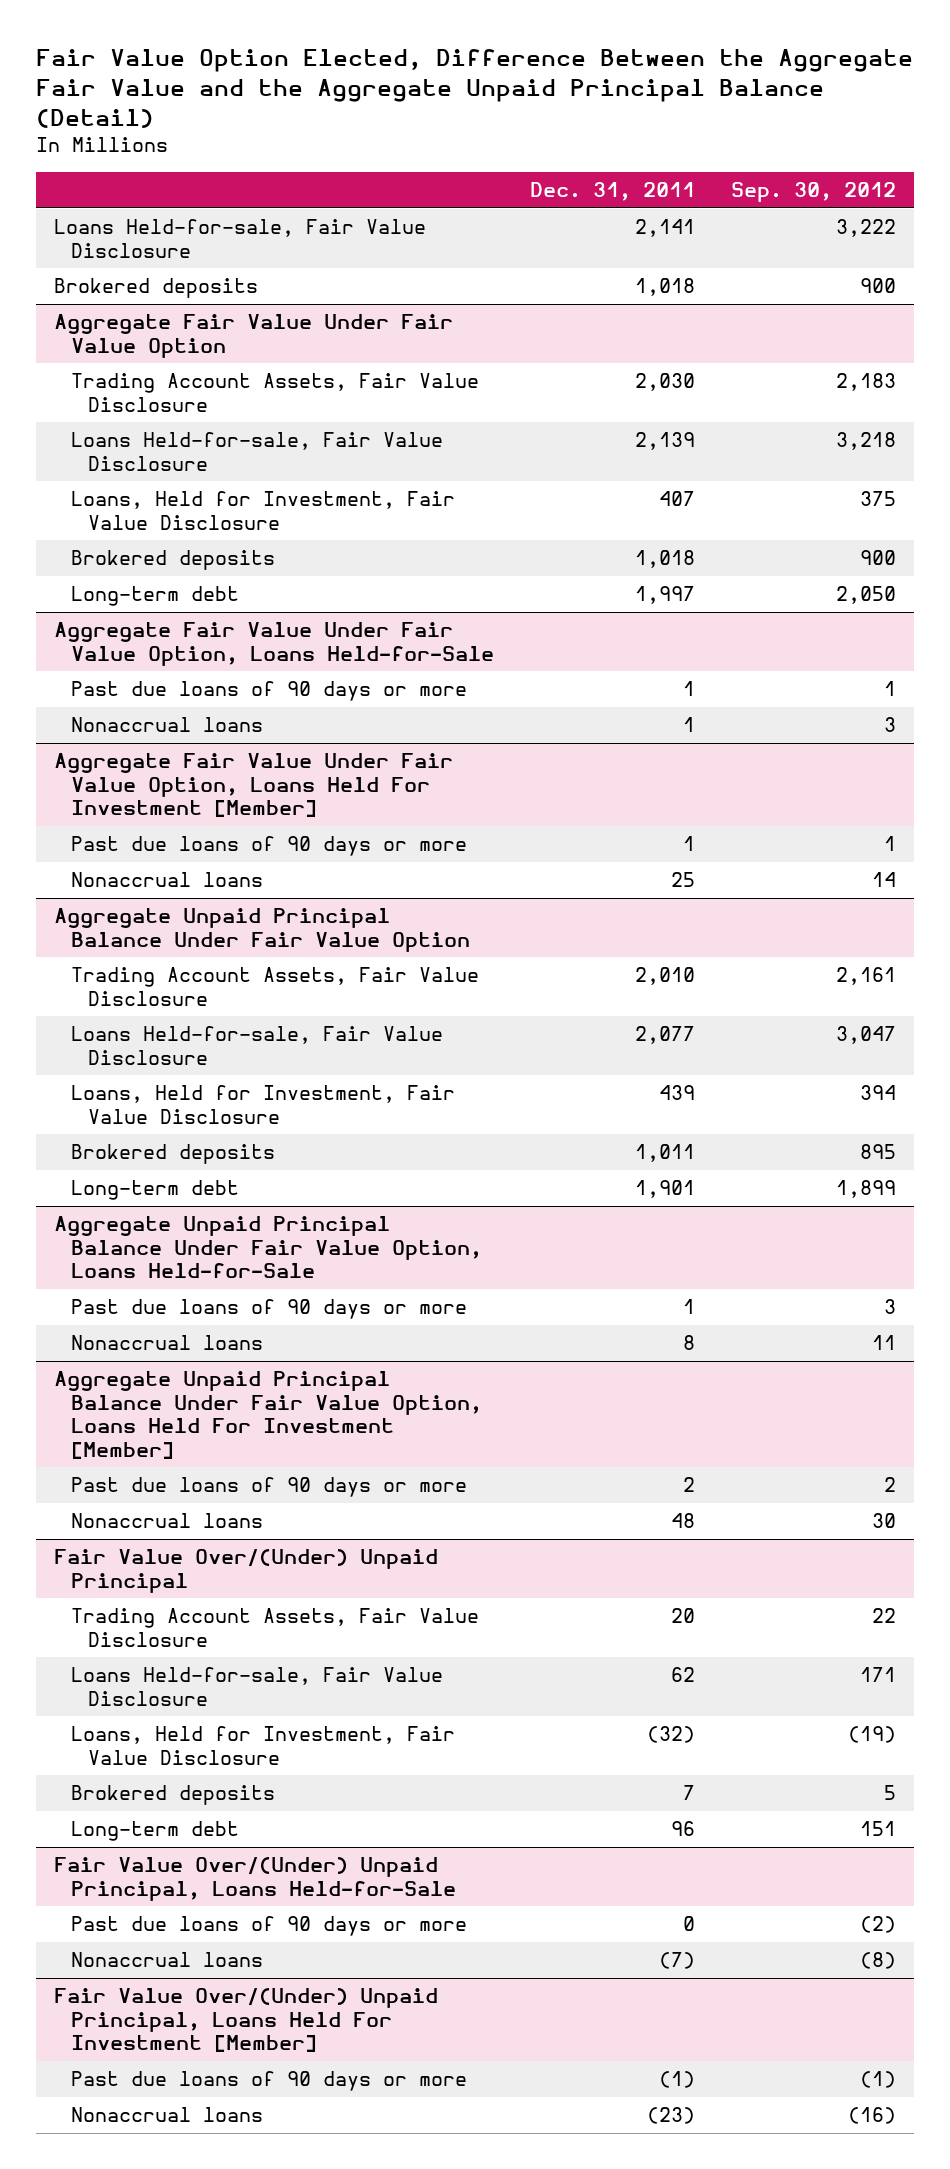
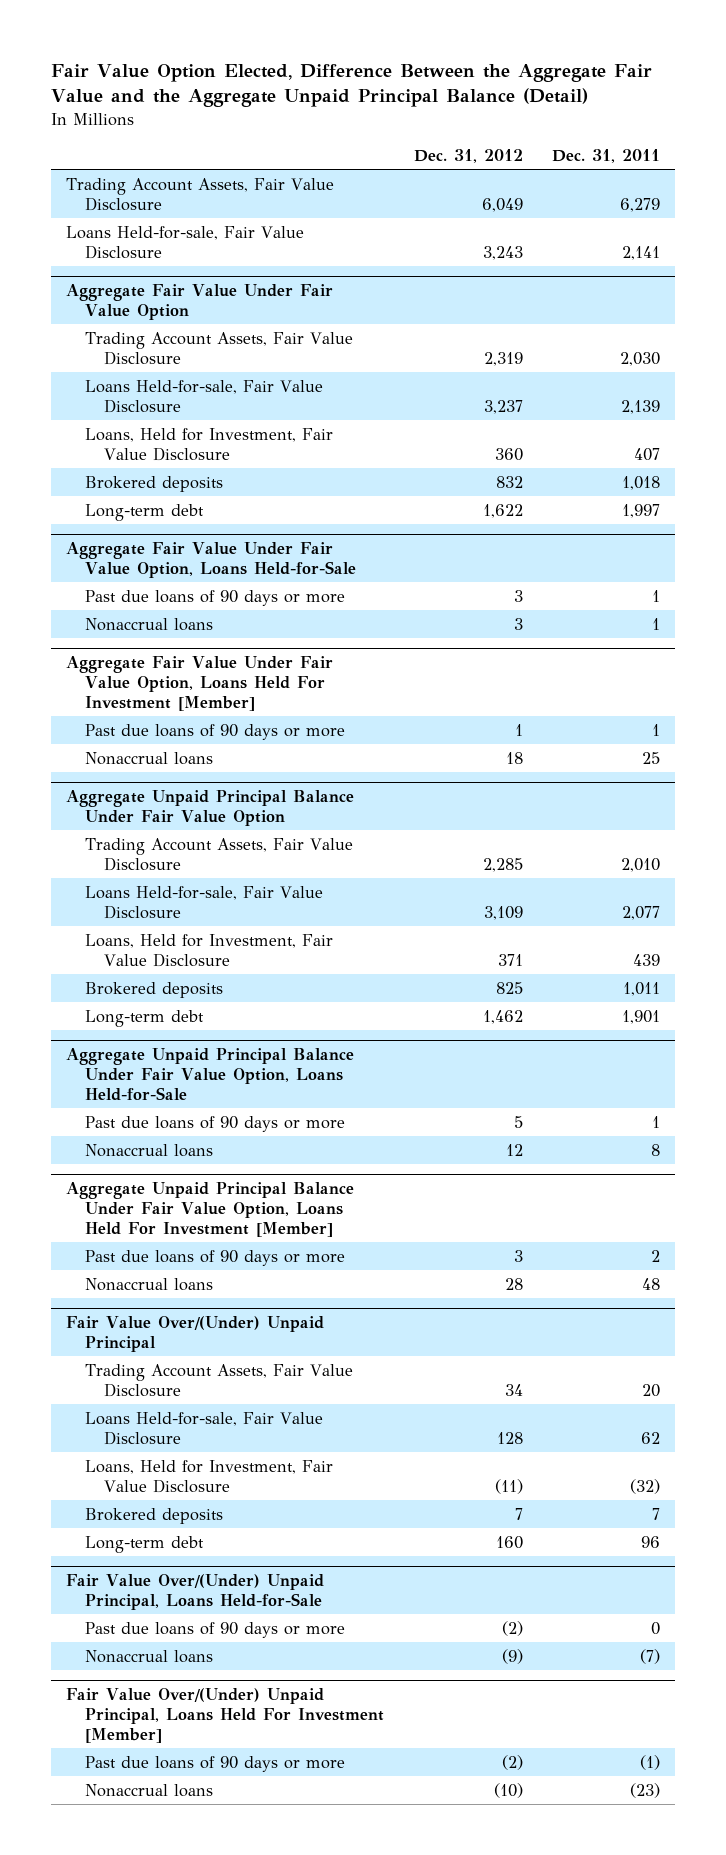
- | Dec. 31, 2011 | Sep. 30, 2012
+ | Dec. 31, 2012 | Dec. 31, 2011
+ Trading Account Assets, Fair Value Disclosure | 6,049 | 6,279
- Brokered deposits | 1,018 | 900

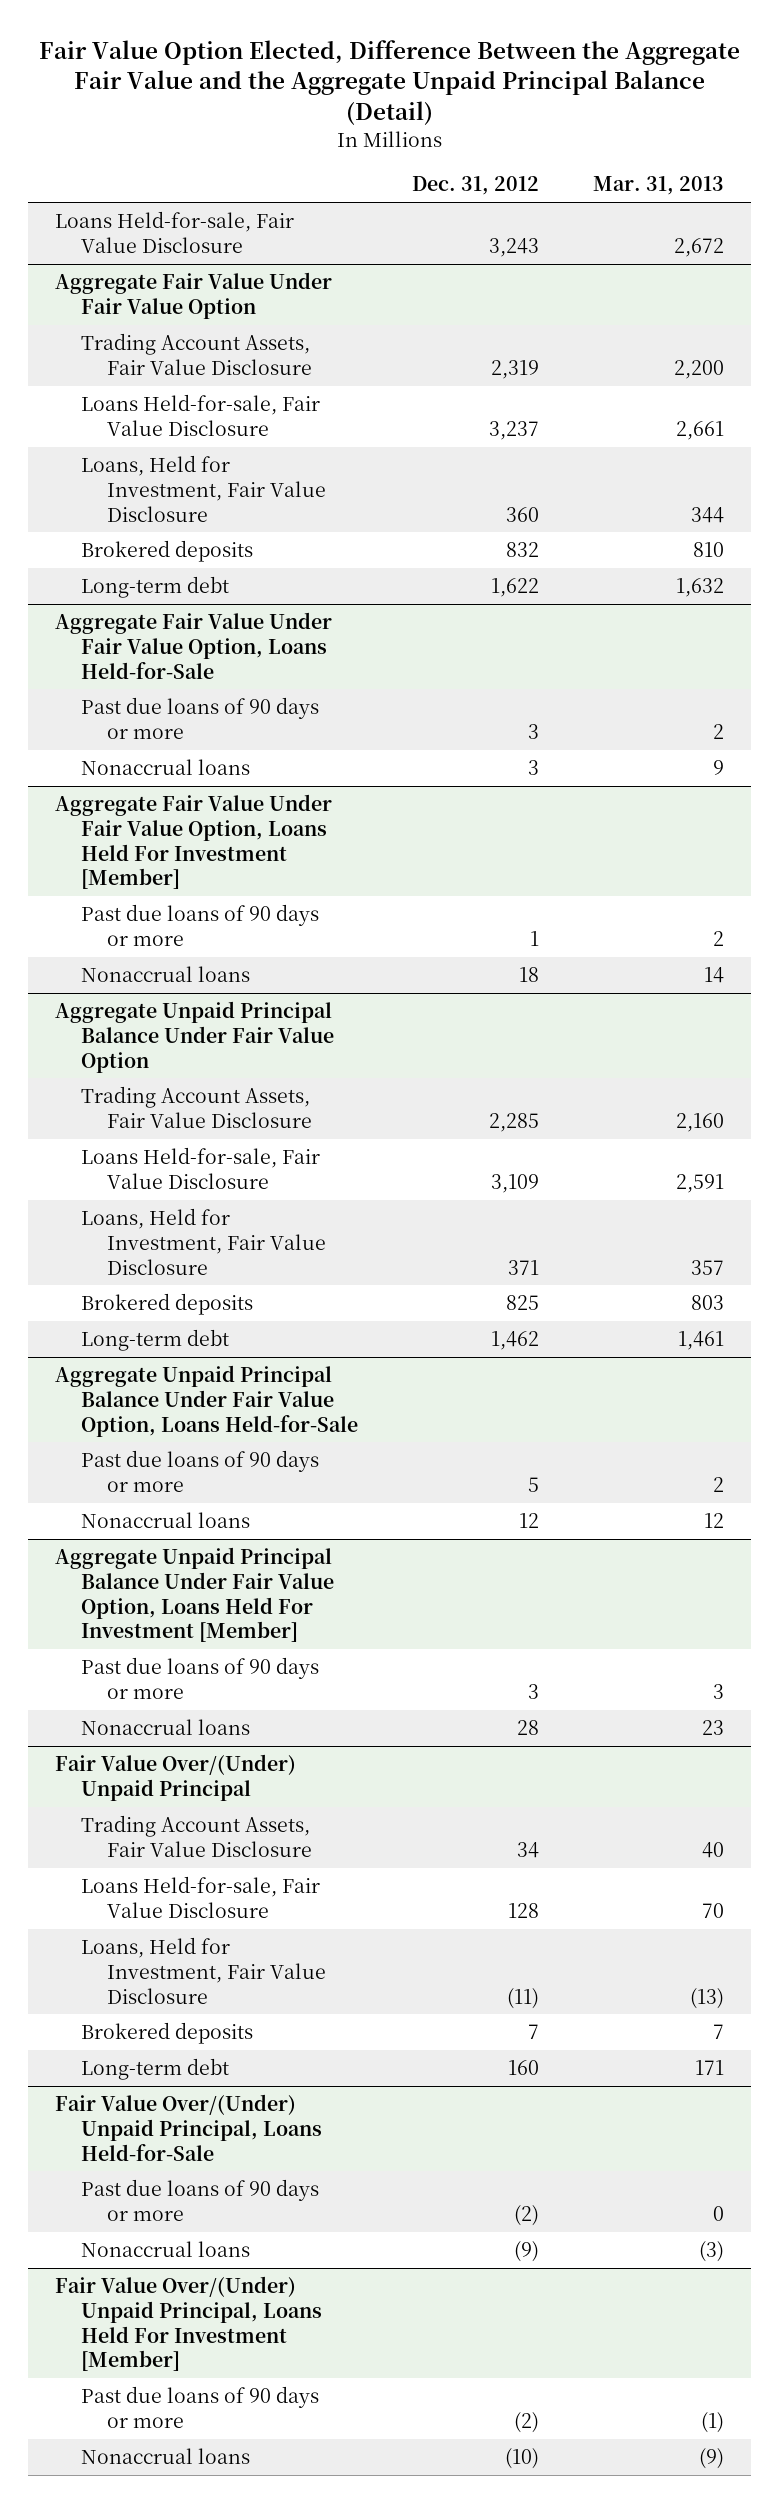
- | Dec. 31, 2012 | Dec. 31, 2011
+ | Dec. 31, 2012 | Mar. 31, 2013
- Trading Account Assets, Fair Value Disclosure | 6,049 | 6,279

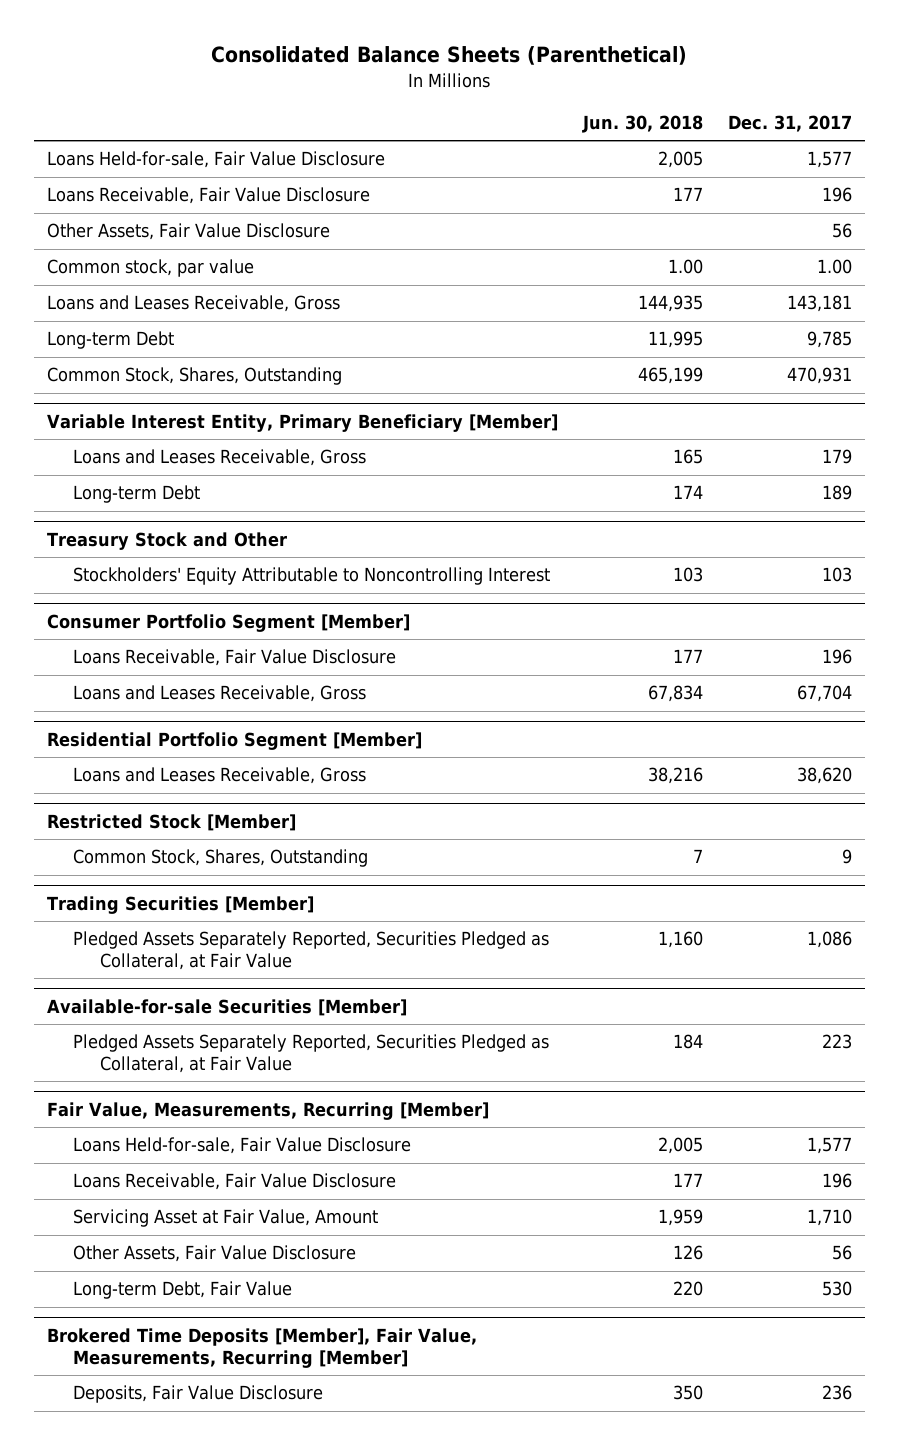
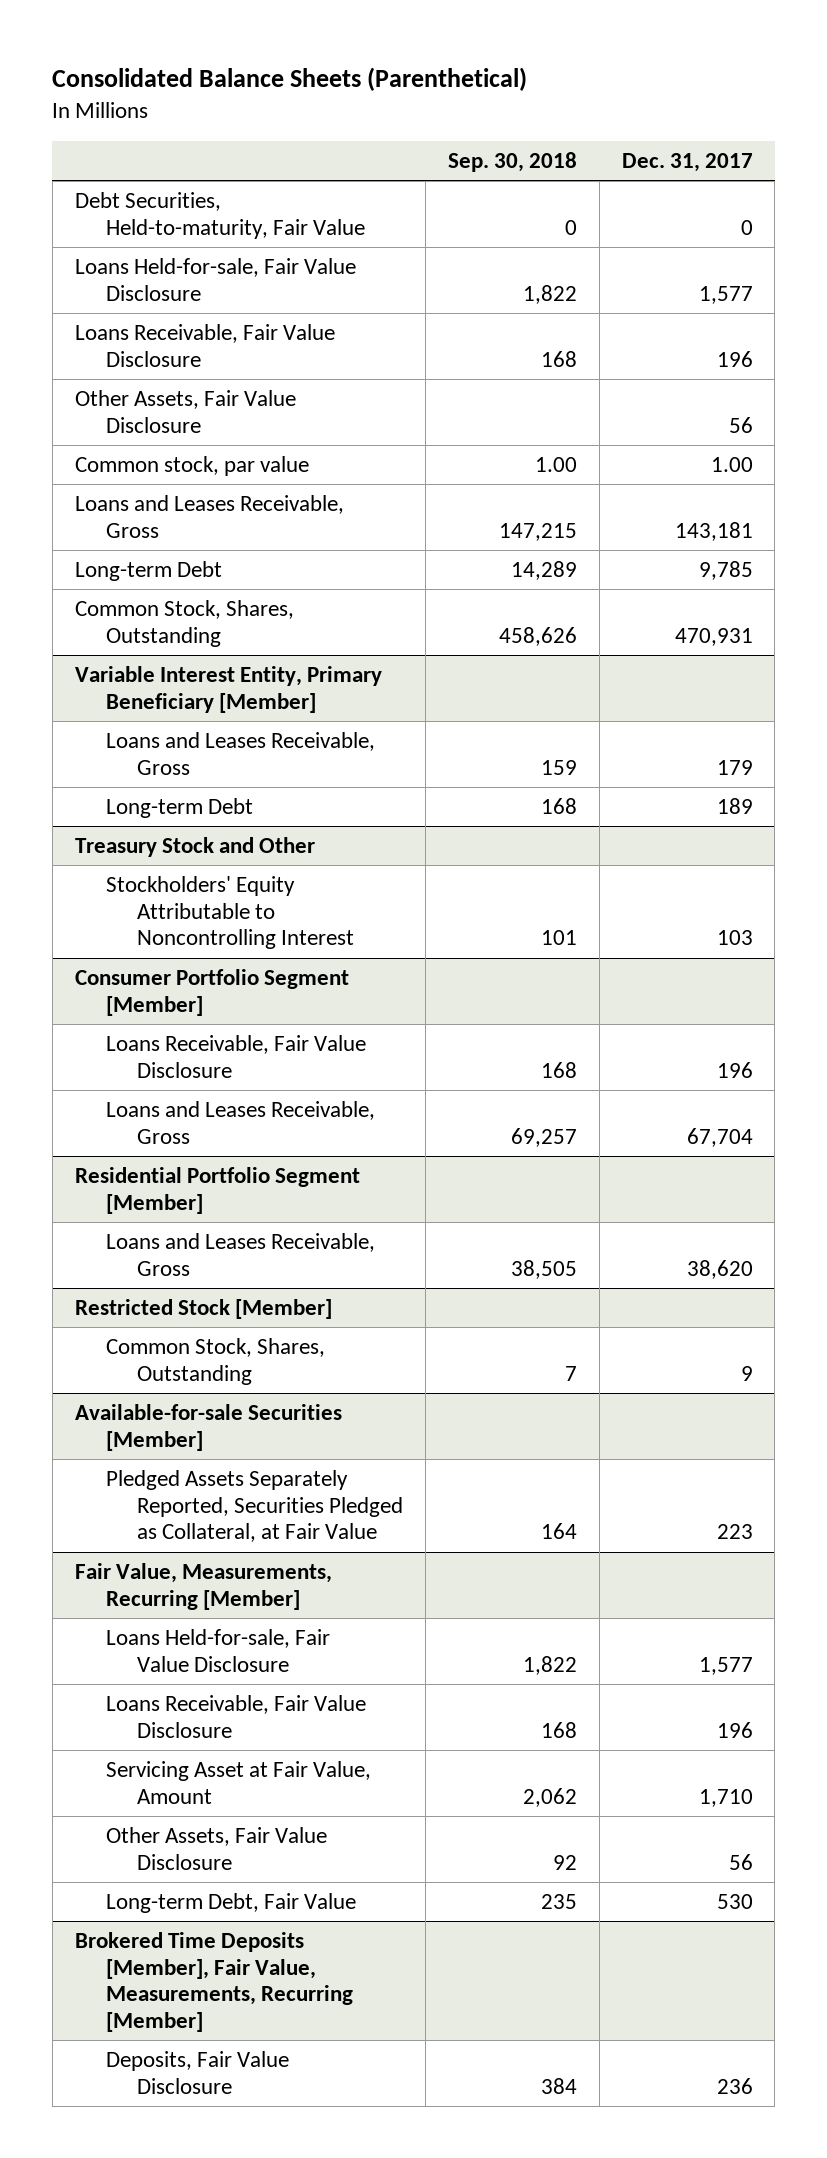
- | Jun. 30, 2018 | Dec. 31, 2017
+ | Sep. 30, 2018 | Dec. 31, 2017
+ Debt Securities, Held-to-maturity, Fair Value | 0 | 0
- Trading Securities [Member]
- Pledged Assets Separately Reported, Securities Pledged as Collateral, at Fair Value | 1,160 | 1,086

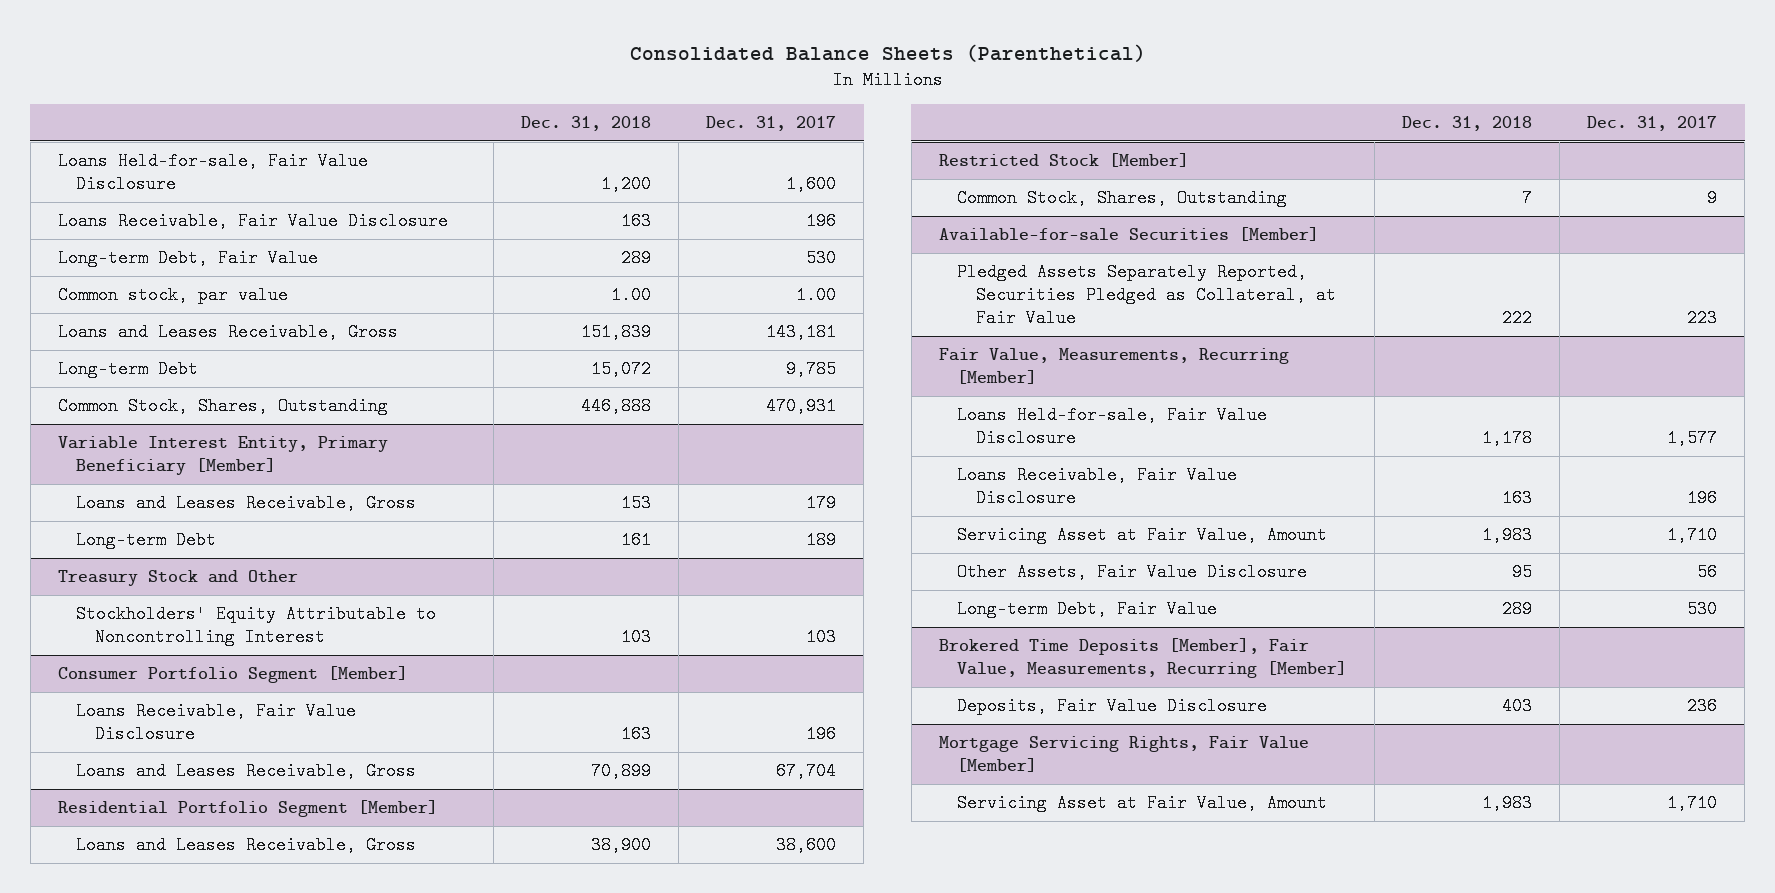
- | Sep. 30, 2018 | Dec. 31, 2017
+ | Dec. 31, 2018 | Dec. 31, 2017
- Debt Securities, Held-to-maturity, Fair Value | 0 | 0
- Loans Held-for-sale, Fair Value Disclosure | 1,822 | 1,577
+ Loans Held-for-sale, Fair Value Disclosure | 1,200 | 1,600
- Other Assets, Fair Value Disclosure | | 56
+ Long-term Debt, Fair Value | 289 | 530
@ Residential Portfolio Segment [Member]
- Loans and Leases Receivable, Gross | 38,505 | 38,620
+ Loans and Leases Receivable, Gross | 38,900 | 38,600
+ Mortgage Servicing Rights, Fair Value [Member]
+ Servicing Asset at Fair Value, Amount | 1,983 | 1,710

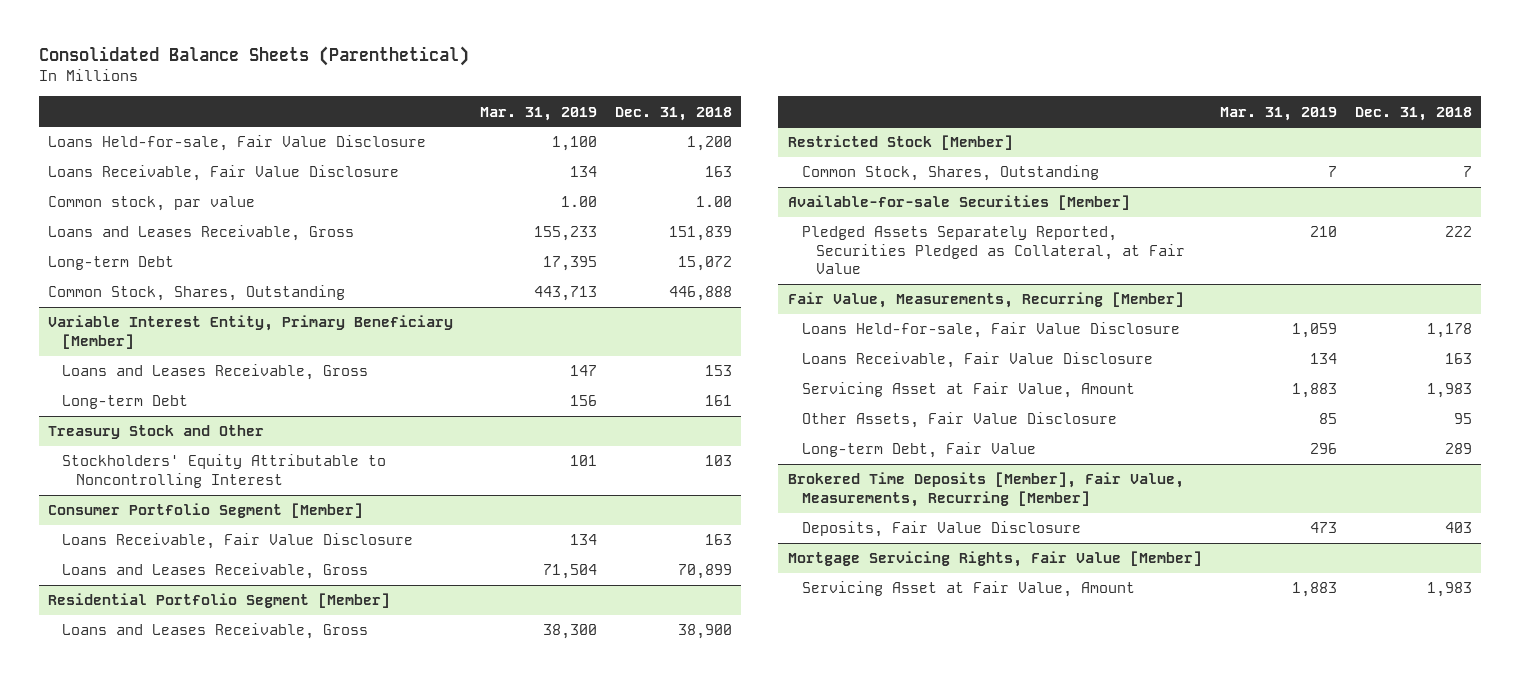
- | Dec. 31, 2018 | Dec. 31, 2017
+ | Mar. 31, 2019 | Dec. 31, 2018
- Long-term Debt, Fair Value | 289 | 530

